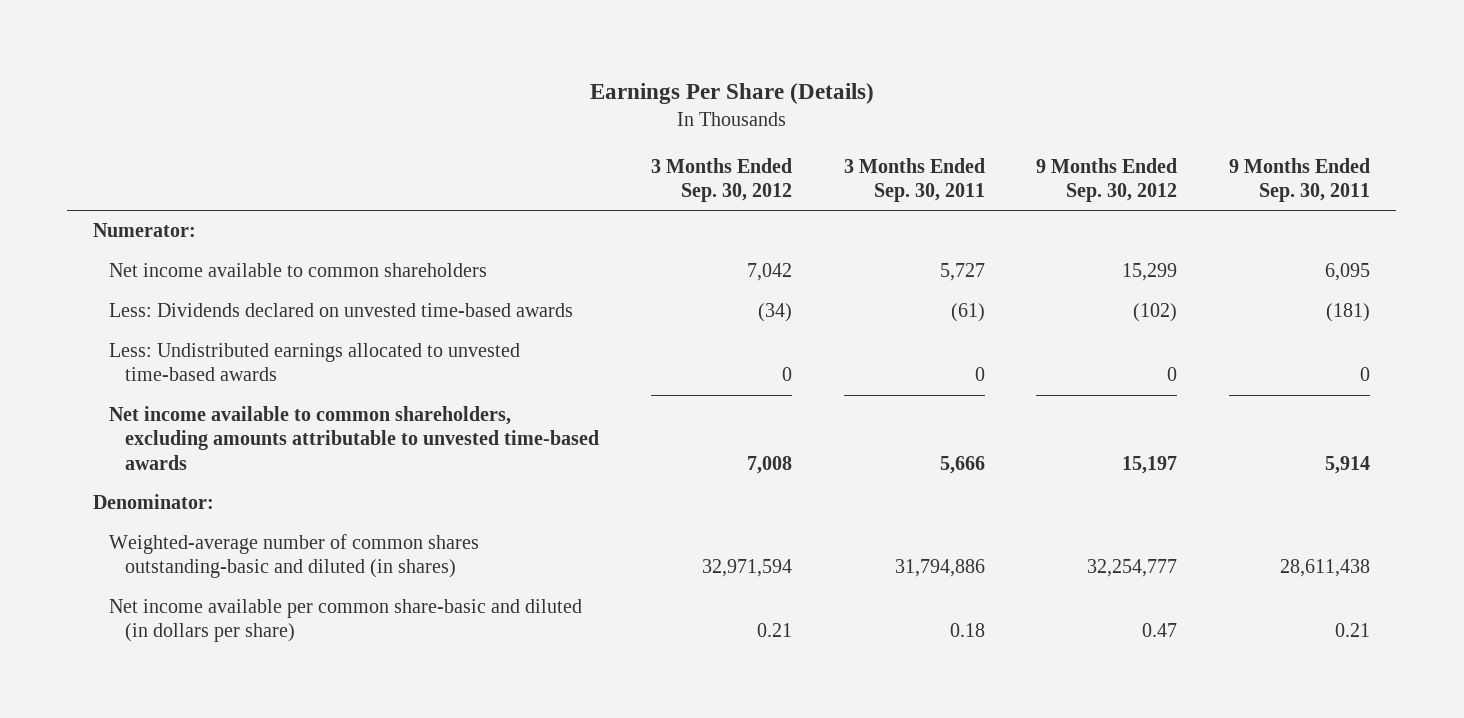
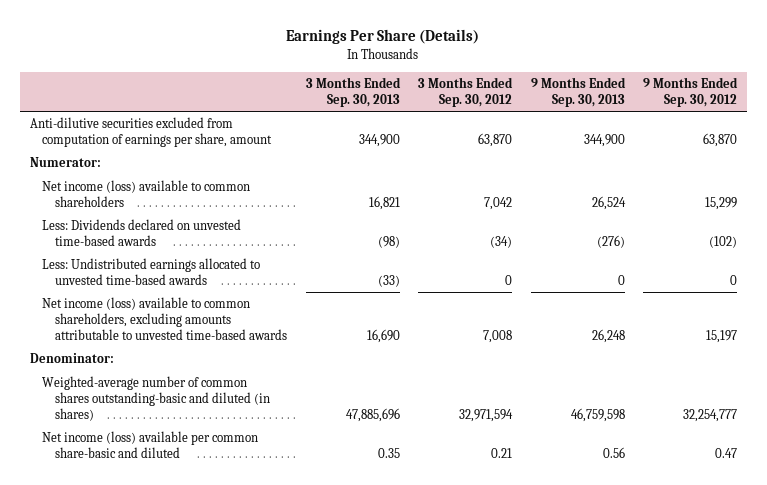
- | 3 Months Ended Sep. 30, 2012 | 3 Months Ended Sep. 30, 2011 | 9 Months Ended Sep. 30, 2012 | 9 Months Ended Sep. 30, 2011
+ | 3 Months Ended Sep. 30, 2013 | 3 Months Ended Sep. 30, 2012 | 9 Months Ended Sep. 30, 2013 | 9 Months Ended Sep. 30, 2012
+ Anti-dilutive securities excluded from computation of earnings per share, amount | 344,900 | 63,870 | 344,900 | 63,870
- Net income available to common shareholders | 7,042 | 5,727 | 15,299 | 6,095
+ Net income (loss) available to common shareholders | 16,821 | 7,042 | 26,524 | 15,299
- Net income available to common shareholders, excluding amounts attributable to unvested time-based awards | 7,008 | 5,666 | 15,197 | 5,914
+ Net income (loss) available to common shareholders, excluding amounts attributable to unvested time-based awards | 16,690 | 7,008 | 26,248 | 15,197
- Net income available per common share-basic and diluted (in dollars per share) | 0.21 | 0.18 | 0.47 | 0.21
+ Net income (loss) available per common share-basic and diluted | 0.35 | 0.21 | 0.56 | 0.47

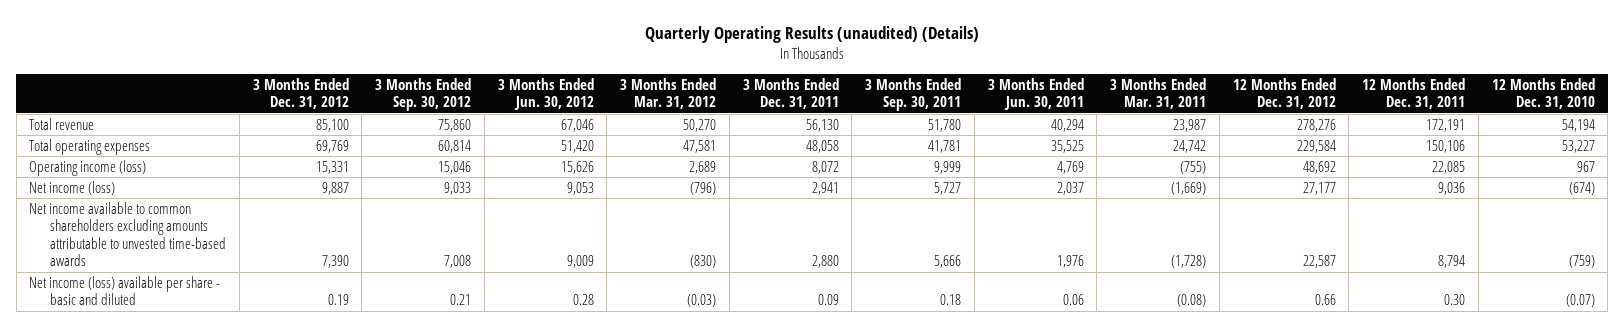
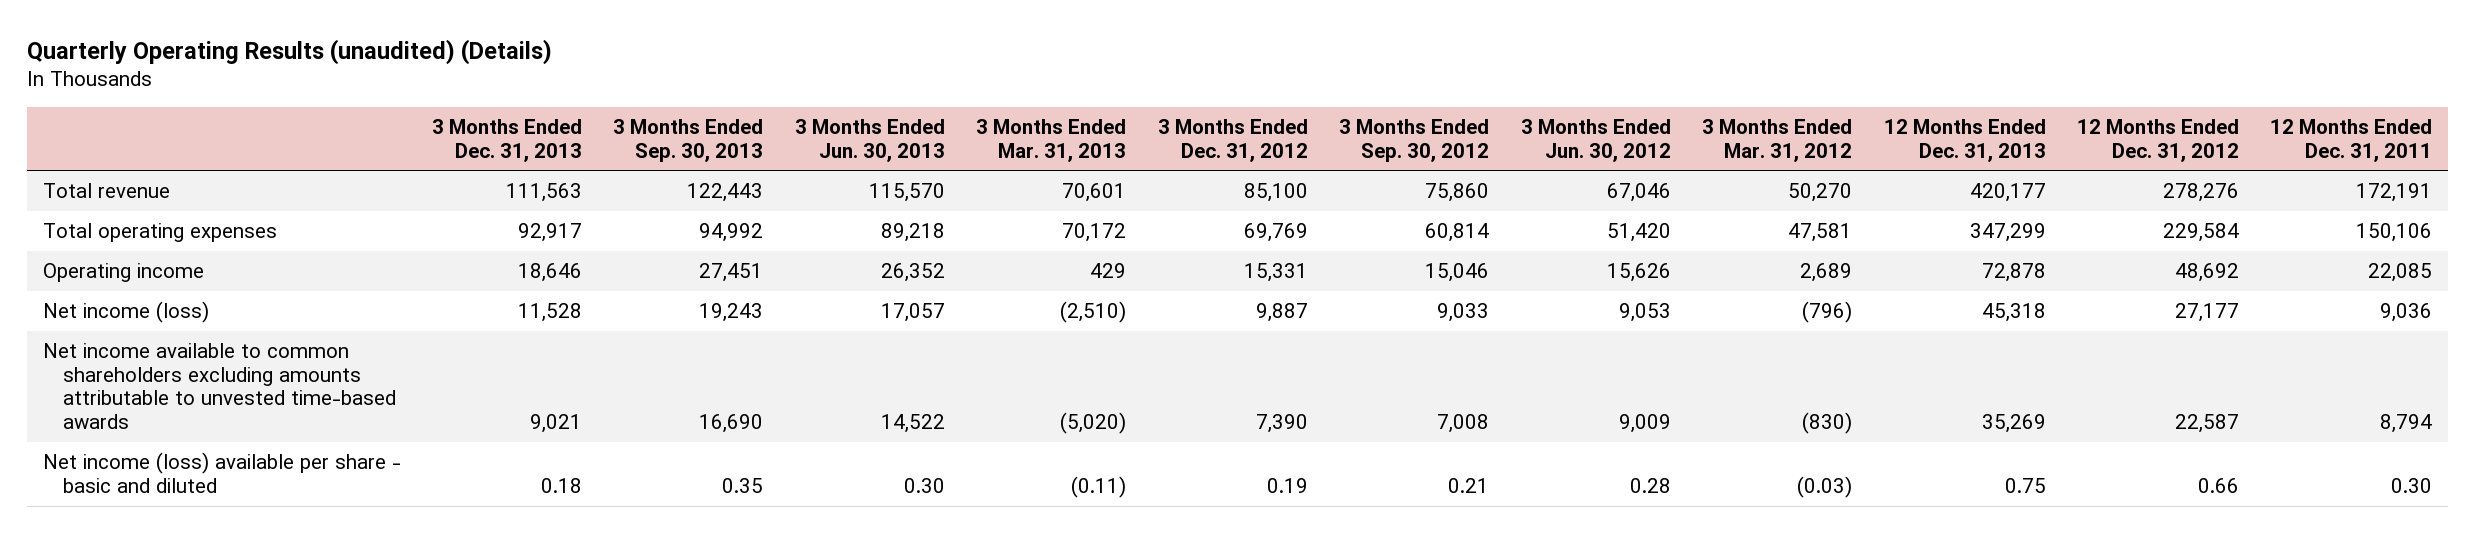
- | 3 Months Ended Dec. 31, 2012 | 3 Months Ended Sep. 30, 2012 | 3 Months Ended Jun. 30, 2012 | 3 Months Ended Mar. 31, 2012 | 3 Months Ended Dec. 31, 2011 | 3 Months Ended Sep. 30, 2011 | 3 Months Ended Jun. 30, 2011 | 3 Months Ended Mar. 31, 2011 | 12 Months Ended Dec. 31, 2012 | 12 Months Ended Dec. 31, 2011 | 12 Months Ended Dec. 31, 2010
+ | 3 Months Ended Dec. 31, 2013 | 3 Months Ended Sep. 30, 2013 | 3 Months Ended Jun. 30, 2013 | 3 Months Ended Mar. 31, 2013 | 3 Months Ended Dec. 31, 2012 | 3 Months Ended Sep. 30, 2012 | 3 Months Ended Jun. 30, 2012 | 3 Months Ended Mar. 31, 2012 | 12 Months Ended Dec. 31, 2013 | 12 Months Ended Dec. 31, 2012 | 12 Months Ended Dec. 31, 2011
- Operating income (loss) | 15,331 | 15,046 | 15,626 | 2,689 | 8,072 | 9,999 | 4,769 | (755) | 48,692 | 22,085 | 967
+ Operating income | 18,646 | 27,451 | 26,352 | 429 | 15,331 | 15,046 | 15,626 | 2,689 | 72,878 | 48,692 | 22,085

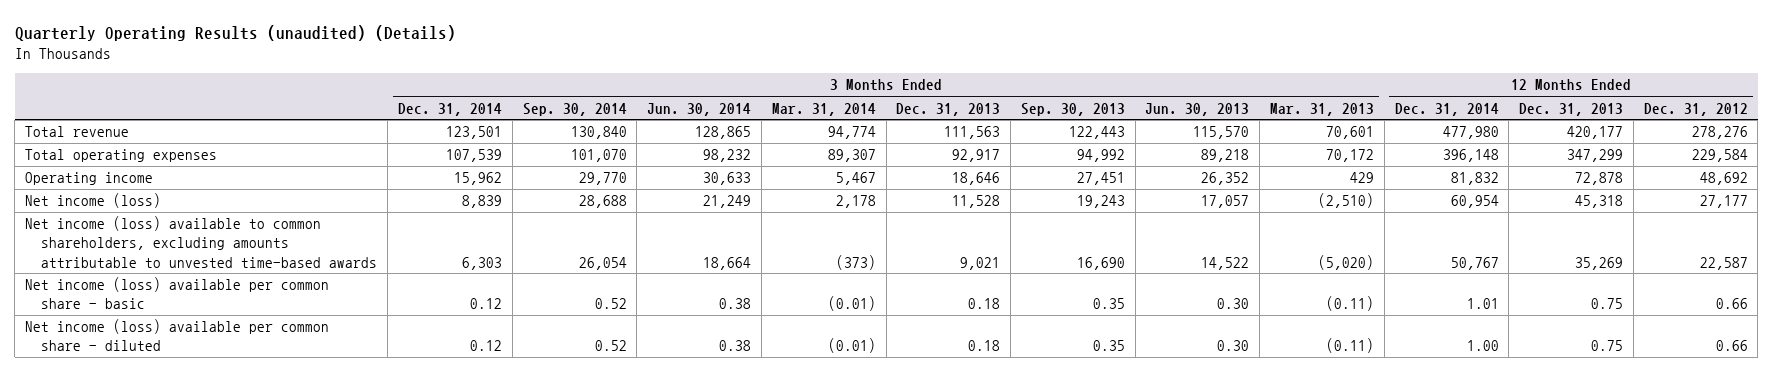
- | 3 Months Ended Dec. 31, 2013 | 3 Months Ended Sep. 30, 2013 | 3 Months Ended Jun. 30, 2013 | 3 Months Ended Mar. 31, 2013 | 3 Months Ended Dec. 31, 2012 | 3 Months Ended Sep. 30, 2012 | 3 Months Ended Jun. 30, 2012 | 3 Months Ended Mar. 31, 2012 | 12 Months Ended Dec. 31, 2013 | 12 Months Ended Dec. 31, 2012 | 12 Months Ended Dec. 31, 2011
+ | 3 Months Ended Dec. 31, 2014 | 3 Months Ended Sep. 30, 2014 | 3 Months Ended Jun. 30, 2014 | 3 Months Ended Mar. 31, 2014 | 3 Months Ended Dec. 31, 2013 | 3 Months Ended Sep. 30, 2013 | 3 Months Ended Jun. 30, 2013 | 3 Months Ended Mar. 31, 2013 | 12 Months Ended Dec. 31, 2014 | 12 Months Ended Dec. 31, 2013 | 12 Months Ended Dec. 31, 2012
- Net income available to common shareholders excluding amounts attributable to unvested time-based awards | 9,021 | 16,690 | 14,522 | (5,020) | 7,390 | 7,008 | 9,009 | (830) | 35,269 | 22,587 | 8,794
- Net income (loss) available per share - basic and diluted | 0.18 | 0.35 | 0.30 | (0.11) | 0.19 | 0.21 | 0.28 | (0.03) | 0.75 | 0.66 | 0.30
+ Net income (loss) available to common shareholders, excluding amounts attributable to unvested time-based awards | 6,303 | 26,054 | 18,664 | (373) | 9,021 | 16,690 | 14,522 | (5,020) | 50,767 | 35,269 | 22,587
+ Net income (loss) available per common share - basic | 0.12 | 0.52 | 0.38 | (0.01) | 0.18 | 0.35 | 0.30 | (0.11) | 1.01 | 0.75 | 0.66
+ Net income (loss) available per common share - diluted | 0.12 | 0.52 | 0.38 | (0.01) | 0.18 | 0.35 | 0.30 | (0.11) | 1.00 | 0.75 | 0.66

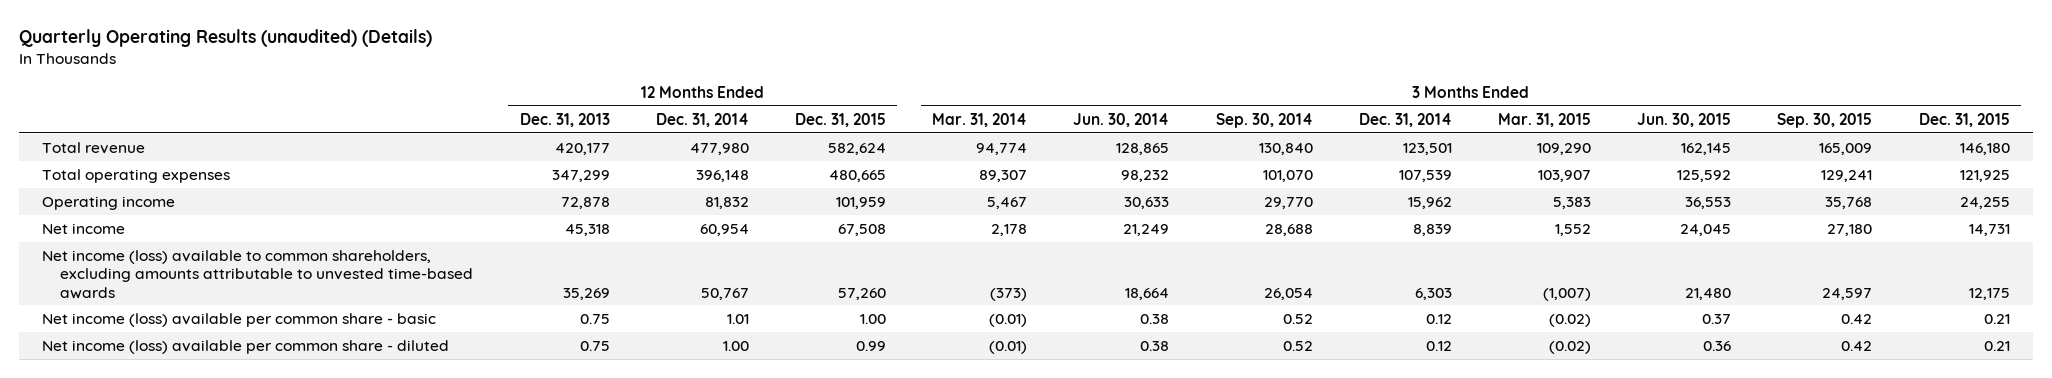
- | 3 Months Ended Dec. 31, 2014 | 3 Months Ended Sep. 30, 2014 | 3 Months Ended Jun. 30, 2014 | 3 Months Ended Mar. 31, 2014 | 3 Months Ended Dec. 31, 2013 | 3 Months Ended Sep. 30, 2013 | 3 Months Ended Jun. 30, 2013 | 3 Months Ended Mar. 31, 2013 | 12 Months Ended Dec. 31, 2014 | 12 Months Ended Dec. 31, 2013 | 12 Months Ended Dec. 31, 2012
+ | 12 Months Ended Dec. 31, 2013 | 12 Months Ended Dec. 31, 2014 | 12 Months Ended Dec. 31, 2015 | 3 Months Ended Mar. 31, 2014 | 3 Months Ended Jun. 30, 2014 | 3 Months Ended Sep. 30, 2014 | 3 Months Ended Dec. 31, 2014 | 3 Months Ended Mar. 31, 2015 | 3 Months Ended Jun. 30, 2015 | 3 Months Ended Sep. 30, 2015 | 3 Months Ended Dec. 31, 2015
- Net income (loss) | 8,839 | 28,688 | 21,249 | 2,178 | 11,528 | 19,243 | 17,057 | (2,510) | 60,954 | 45,318 | 27,177
+ Net income | 45,318 | 60,954 | 67,508 | 2,178 | 21,249 | 28,688 | 8,839 | 1,552 | 24,045 | 27,180 | 14,731

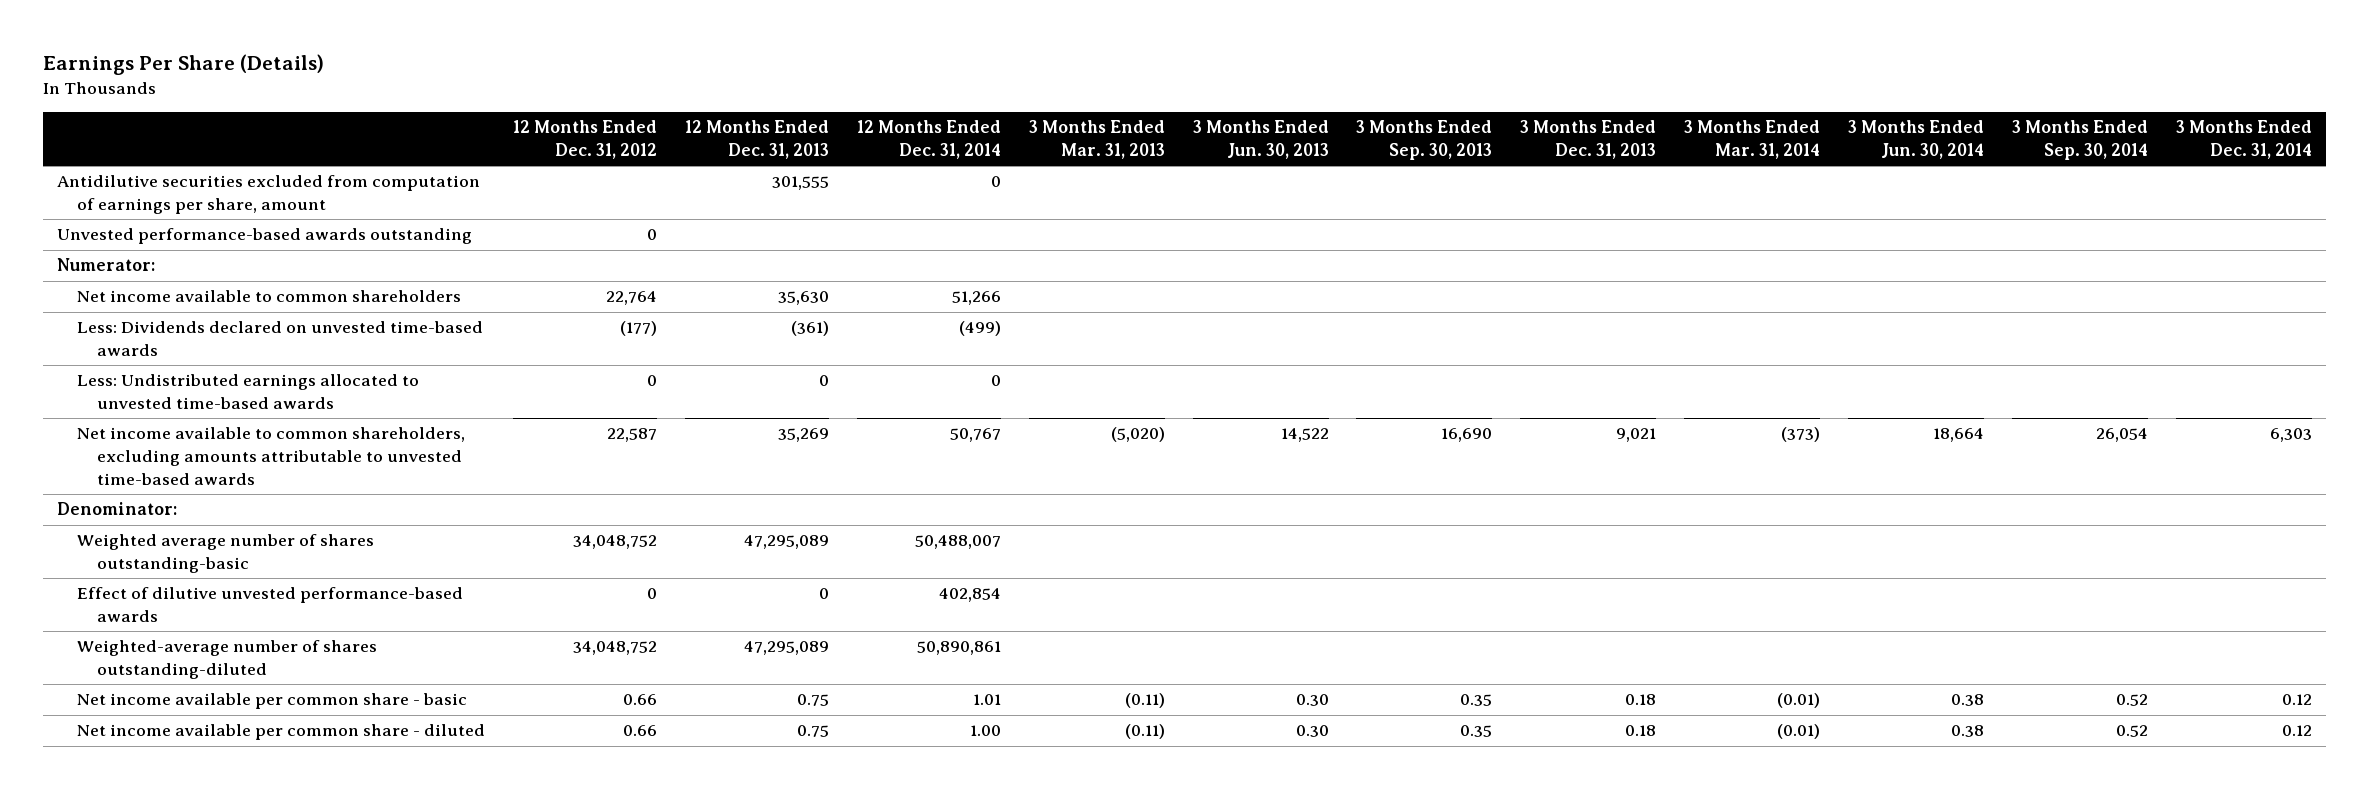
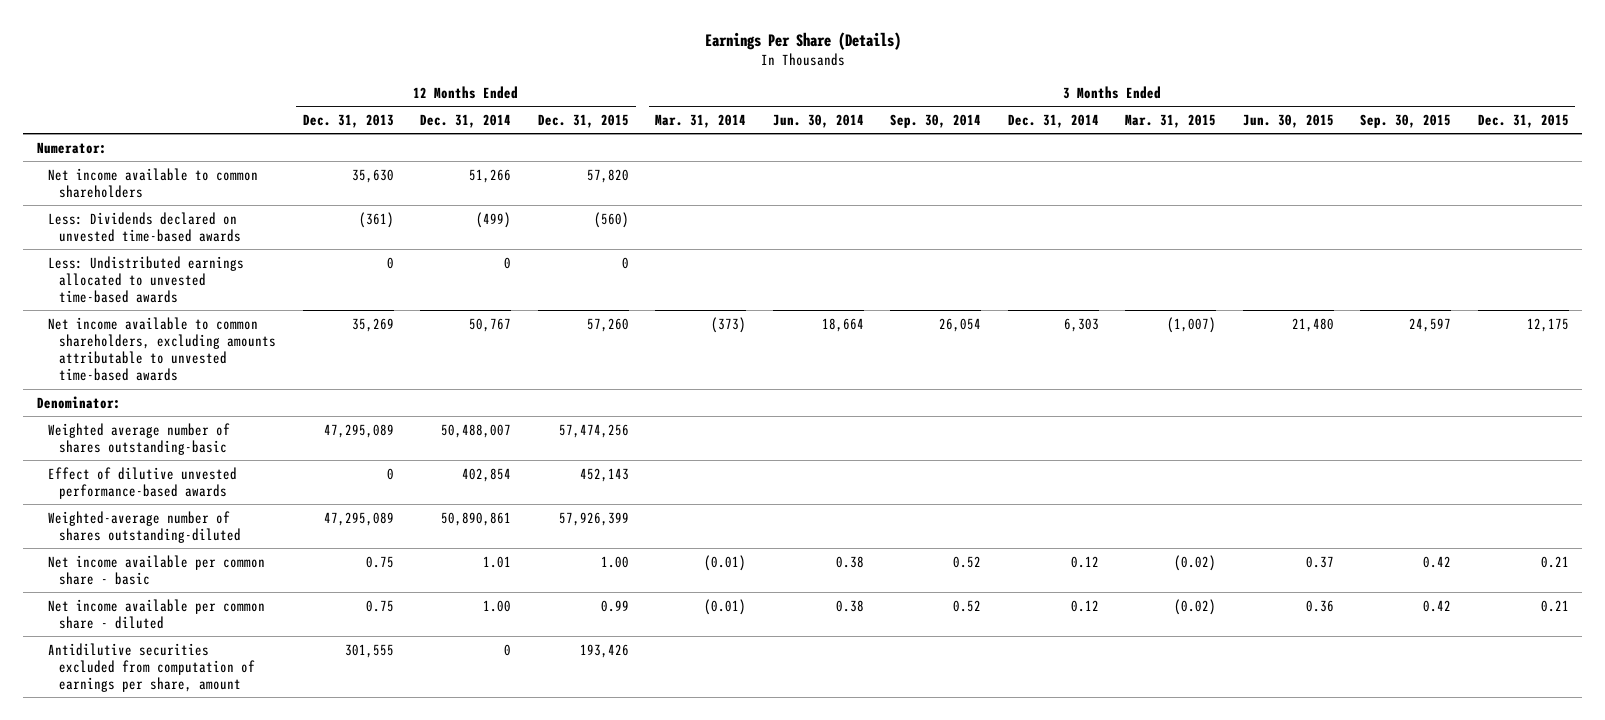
- | 12 Months Ended Dec. 31, 2012 | 12 Months Ended Dec. 31, 2013 | 12 Months Ended Dec. 31, 2014 | 3 Months Ended Mar. 31, 2013 | 3 Months Ended Jun. 30, 2013 | 3 Months Ended Sep. 30, 2013 | 3 Months Ended Dec. 31, 2013 | 3 Months Ended Mar. 31, 2014 | 3 Months Ended Jun. 30, 2014 | 3 Months Ended Sep. 30, 2014 | 3 Months Ended Dec. 31, 2014
+ | 12 Months Ended Dec. 31, 2013 | 12 Months Ended Dec. 31, 2014 | 12 Months Ended Dec. 31, 2015 | 3 Months Ended Mar. 31, 2014 | 3 Months Ended Jun. 30, 2014 | 3 Months Ended Sep. 30, 2014 | 3 Months Ended Dec. 31, 2014 | 3 Months Ended Mar. 31, 2015 | 3 Months Ended Jun. 30, 2015 | 3 Months Ended Sep. 30, 2015 | 3 Months Ended Dec. 31, 2015
- Unvested performance-based awards outstanding | 0 | | | | | | | | | |
moved down: Antidilutive securities excluded from computation of earnings per share, amount | 301,555 | 0 | 193,426 | | | | | | | |

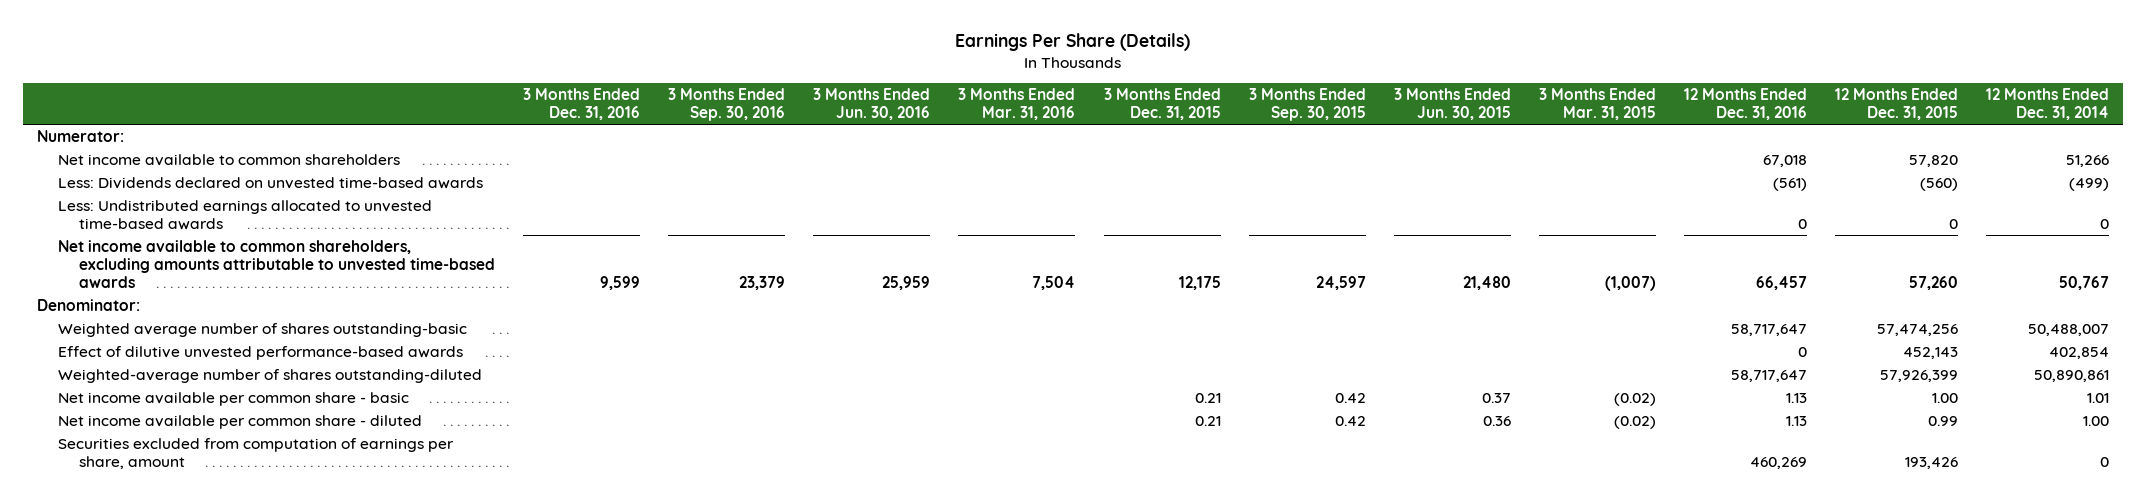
- | 12 Months Ended Dec. 31, 2013 | 12 Months Ended Dec. 31, 2014 | 12 Months Ended Dec. 31, 2015 | 3 Months Ended Mar. 31, 2014 | 3 Months Ended Jun. 30, 2014 | 3 Months Ended Sep. 30, 2014 | 3 Months Ended Dec. 31, 2014 | 3 Months Ended Mar. 31, 2015 | 3 Months Ended Jun. 30, 2015 | 3 Months Ended Sep. 30, 2015 | 3 Months Ended Dec. 31, 2015
+ | 3 Months Ended Dec. 31, 2016 | 3 Months Ended Sep. 30, 2016 | 3 Months Ended Jun. 30, 2016 | 3 Months Ended Mar. 31, 2016 | 3 Months Ended Dec. 31, 2015 | 3 Months Ended Sep. 30, 2015 | 3 Months Ended Jun. 30, 2015 | 3 Months Ended Mar. 31, 2015 | 12 Months Ended Dec. 31, 2016 | 12 Months Ended Dec. 31, 2015 | 12 Months Ended Dec. 31, 2014
- Antidilutive securities excluded from computation of earnings per share, amount | 301,555 | 0 | 193,426 | | | | | | | |
+ Securities excluded from computation of earnings per share, amount | | | | | | | | | 460,269 | 193,426 | 0

